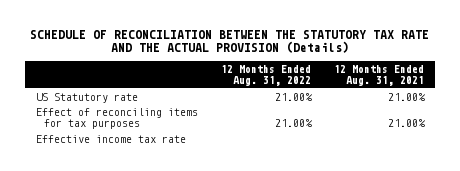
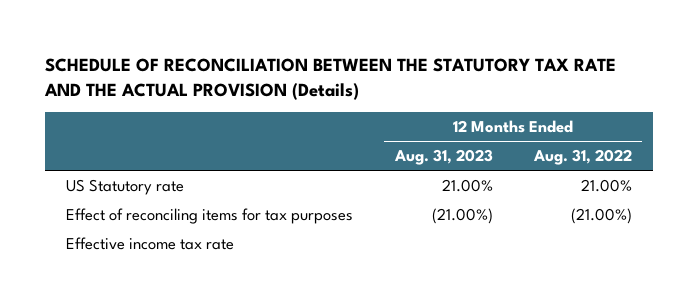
- | 12 Months Ended Aug. 31, 2022 | 12 Months Ended Aug. 31, 2021
+ | 12 Months Ended Aug. 31, 2023 | 12 Months Ended Aug. 31, 2022
- Effect of reconciling items for tax purposes | 21.00% | 21.00%
+ Effect of reconciling items for tax purposes | (21.00%) | (21.00%)

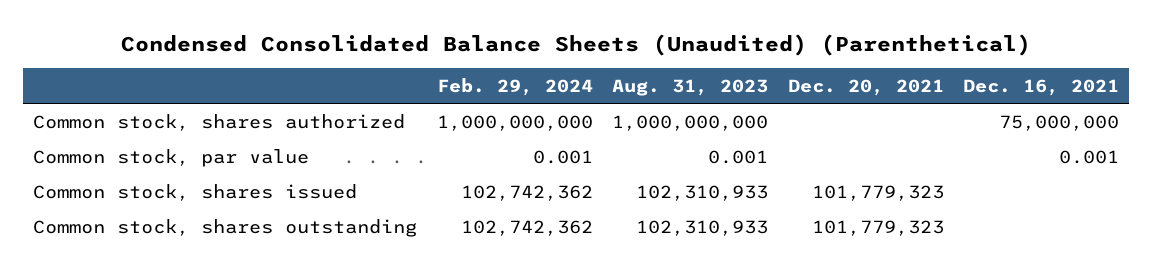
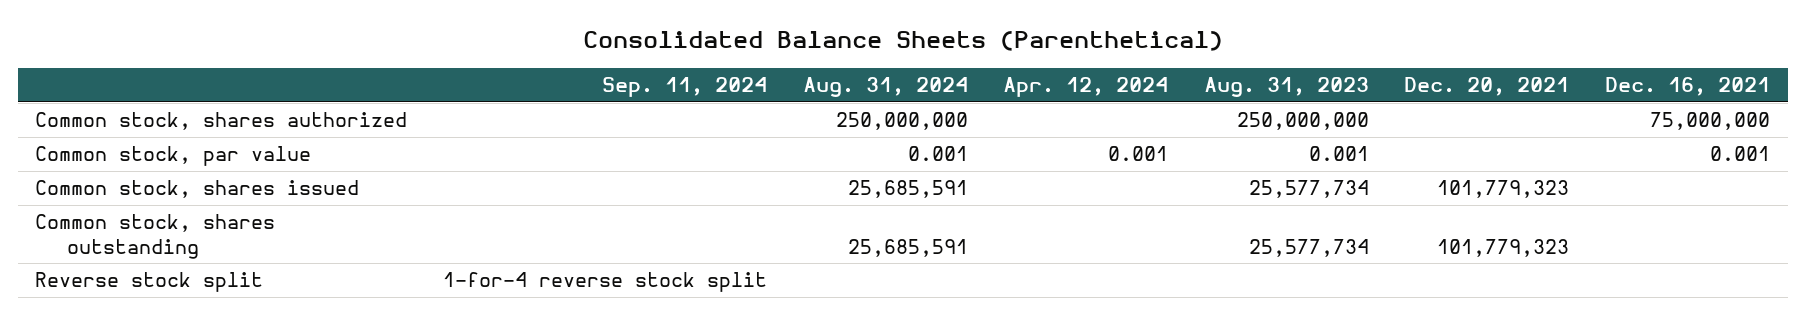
- Condensed Consolidated Balance Sheets (Unaudited) (Parenthetical)
+ Consolidated Balance Sheets (Parenthetical)
- | Feb. 29, 2024 | Aug. 31, 2023 | Dec. 20, 2021 | Dec. 16, 2021
+ | Sep. 11, 2024 | Aug. 31, 2024 | Apr. 12, 2024 | Aug. 31, 2023 | Dec. 20, 2021 | Dec. 16, 2021
- Common stock, shares authorized | 1,000,000,000 | 1,000,000,000 | | 75,000,000
+ Common stock, shares authorized | | 250,000,000 | | 250,000,000 | | 75,000,000
- Common stock, shares issued | 102,742,362 | 102,310,933 | 101,779,323 |
- Common stock, shares outstanding | 102,742,362 | 102,310,933 | 101,779,323 |
+ Common stock, shares issued | | 25,685,591 | | 25,577,734 | 101,779,323 |
+ Common stock, shares outstanding | | 25,685,591 | | 25,577,734 | 101,779,323 |
+ Reverse stock split | 1-for-4 reverse stock split | | | | |

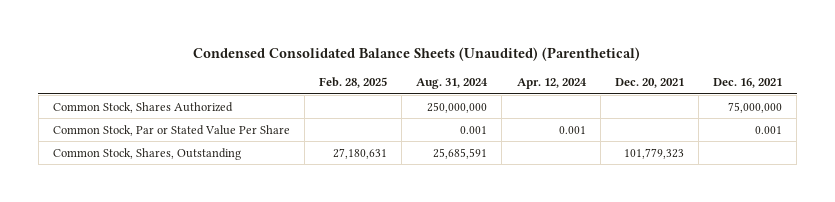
- Consolidated Balance Sheets (Parenthetical)
+ Condensed Consolidated Balance Sheets (Unaudited) (Parenthetical)
- | Sep. 11, 2024 | Aug. 31, 2024 | Apr. 12, 2024 | Aug. 31, 2023 | Dec. 20, 2021 | Dec. 16, 2021
+ | Feb. 28, 2025 | Aug. 31, 2024 | Apr. 12, 2024 | Dec. 20, 2021 | Dec. 16, 2021
- Common stock, shares authorized | | 250,000,000 | | 250,000,000 | | 75,000,000
- Common stock, par value | | 0.001 | 0.001 | 0.001 | | 0.001
- Common stock, shares issued | | 25,685,591 | | 25,577,734 | 101,779,323 |
- Common stock, shares outstanding | | 25,685,591 | | 25,577,734 | 101,779,323 |
- Reverse stock split | 1-for-4 reverse stock split | | | | |
+ Common Stock, Shares Authorized | | 250,000,000 | | | 75,000,000
+ Common Stock, Par or Stated Value Per Share | | 0.001 | 0.001 | | 0.001
+ Common Stock, Shares, Outstanding | 27,180,631 | 25,685,591 | | 101,779,323 |

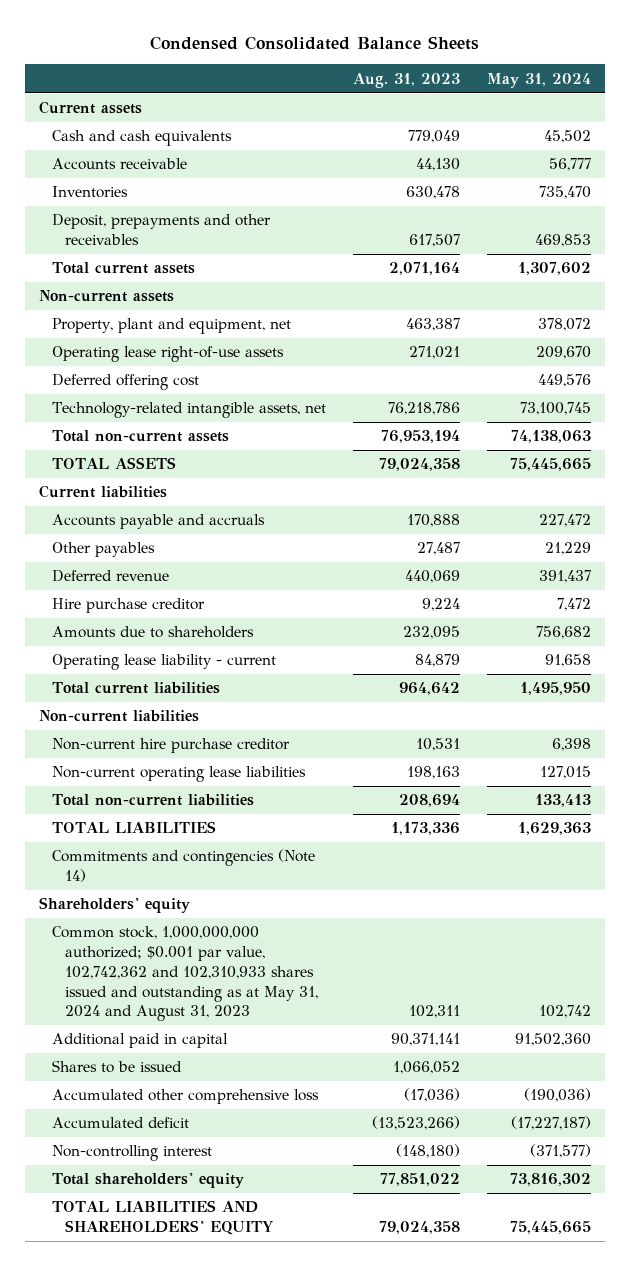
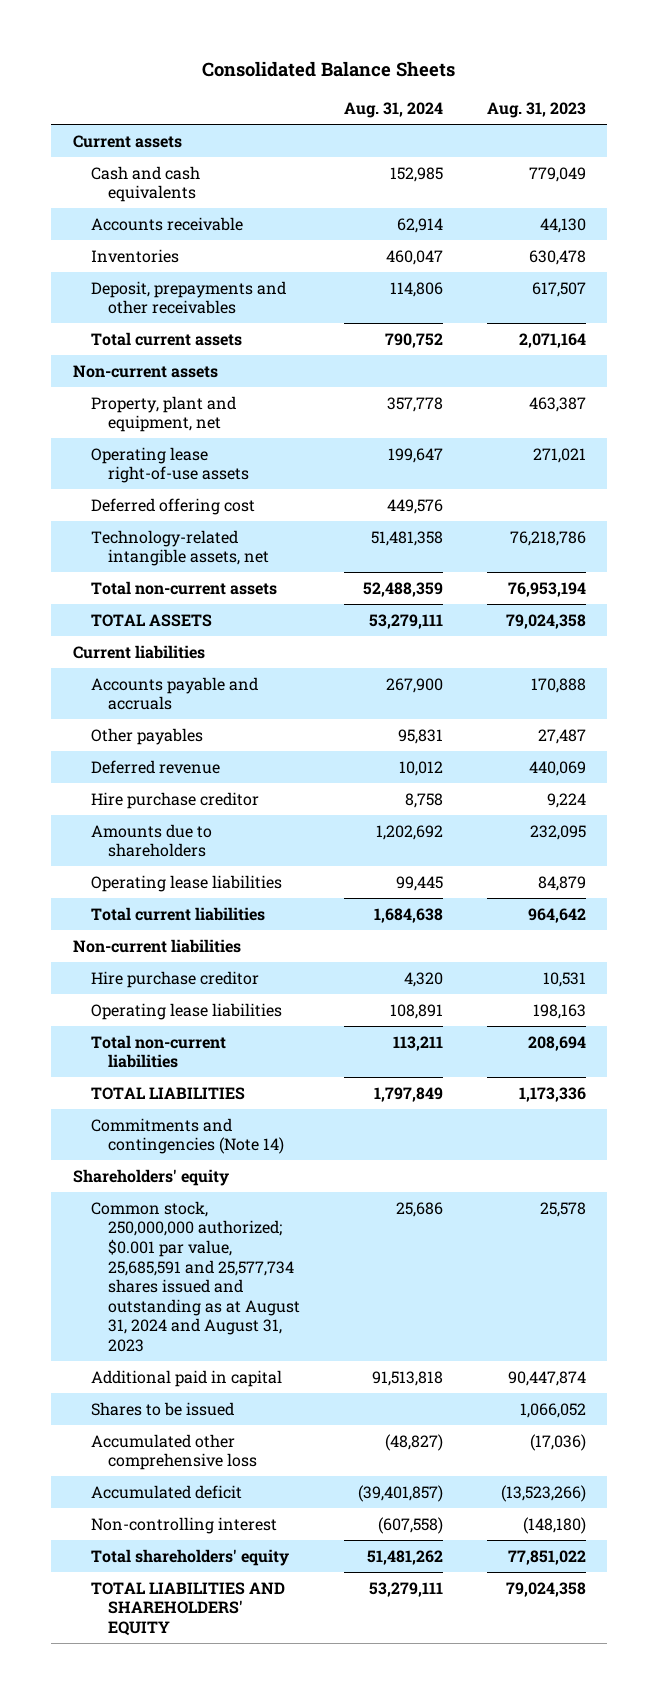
- Condensed Consolidated Balance Sheets
+ Consolidated Balance Sheets
- | Aug. 31, 2023 | May 31, 2024
+ | Aug. 31, 2024 | Aug. 31, 2023
- Operating lease liability - current | 84,879 | 91,658
+ Operating lease liabilities | 99,445 | 84,879
- Non-current hire purchase creditor | 10,531 | 6,398
- Non-current operating lease liabilities | 198,163 | 127,015
+ Hire purchase creditor | 4,320 | 10,531
+ Operating lease liabilities | 108,891 | 198,163
- Common stock, 1,000,000,000 authorized; $0.001 par value, 102,742,362 and 102,310,933 shares issued and outstanding as at May 31, 2024 and August 31, 2023 | 102,311 | 102,742
- Additional paid in capital | 90,371,141 | 91,502,360
+ Common stock, 250,000,000 authorized; $0.001 par value, 25,685,591 and 25,577,734 shares issued and outstanding as at August 31, 2024 and August 31, 2023 | 25,686 | 25,578
+ Additional paid in capital | 91,513,818 | 90,447,874

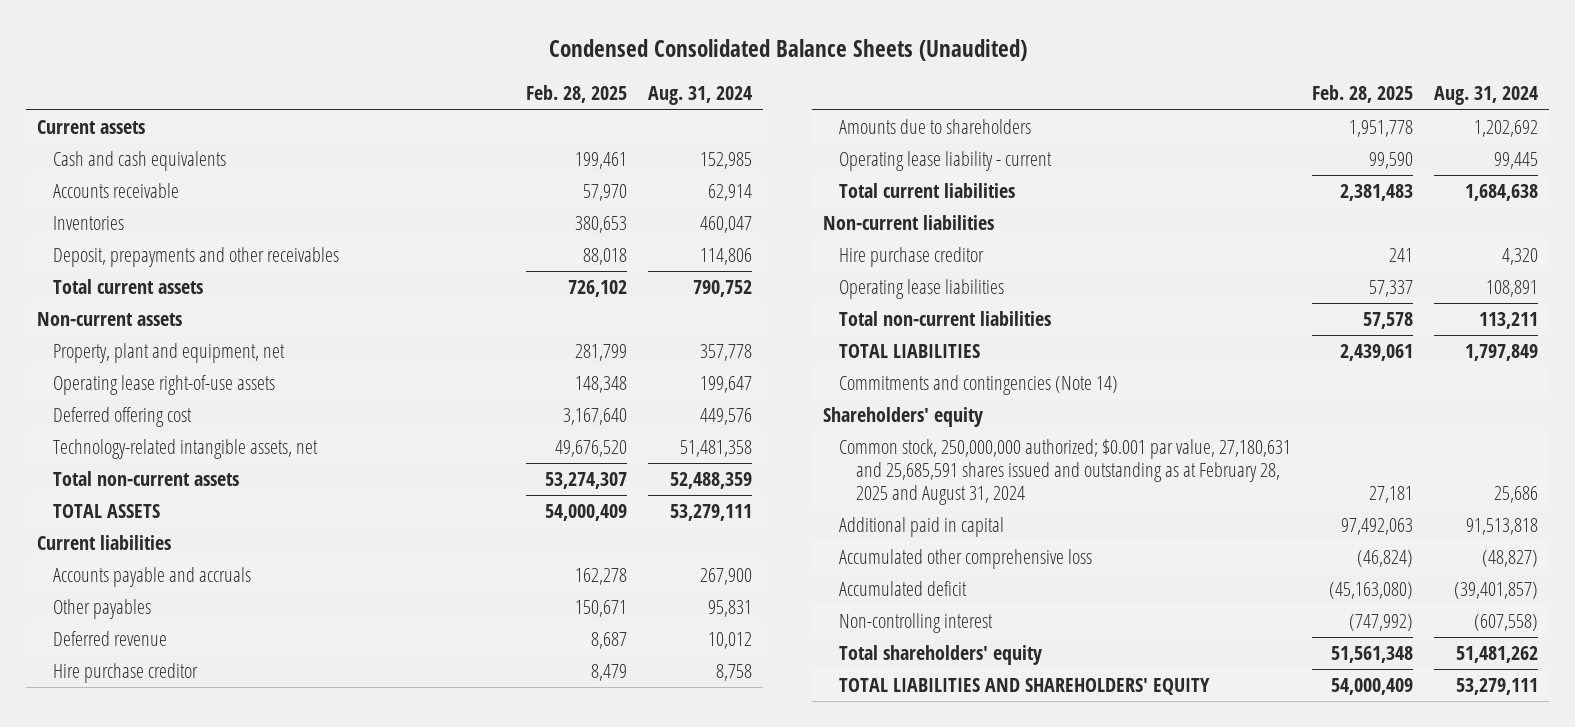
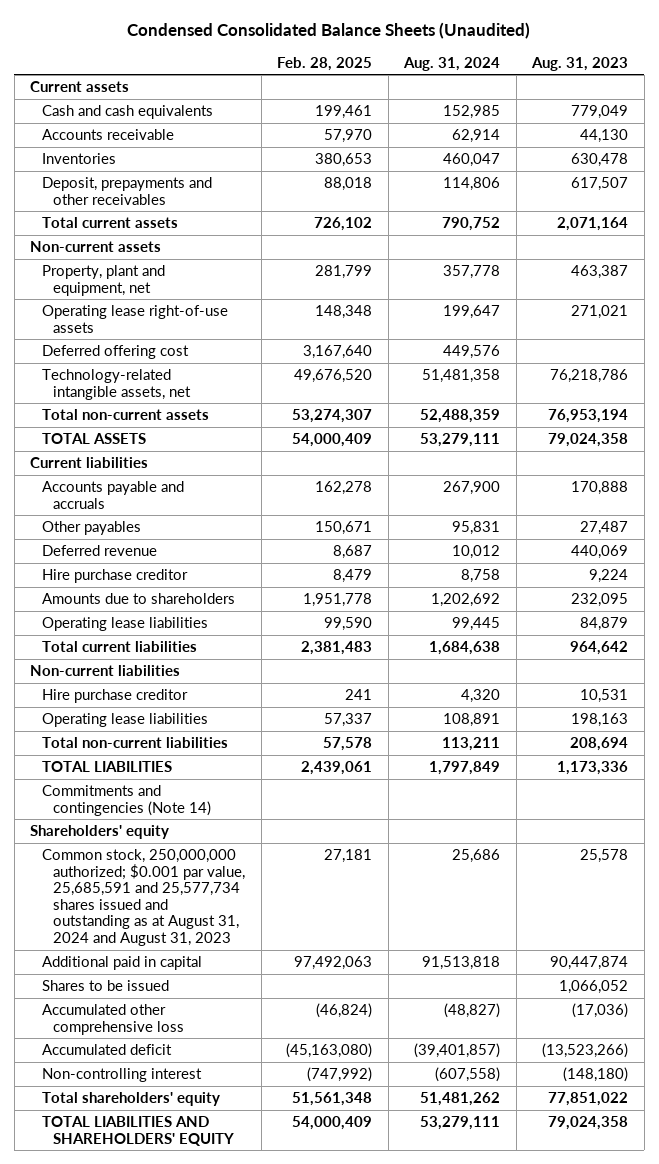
- | Feb. 28, 2025 | Aug. 31, 2024
+ | Feb. 28, 2025 | Aug. 31, 2024 | Aug. 31, 2023
- Operating lease liability - current | 99,590 | 99,445
+ Operating lease liabilities | 99,590 | 99,445 | 84,879
- Common stock, 250,000,000 authorized; $0.001 par value, 27,180,631 and 25,685,591 shares issued and outstanding as at February 28, 2025 and August 31, 2024 | 27,181 | 25,686
+ Common stock, 250,000,000 authorized; $0.001 par value, 25,685,591 and 25,577,734 shares issued and outstanding as at August 31, 2024 and August 31, 2023 | 27,181 | 25,686 | 25,578
+ Shares to be issued | | | 1,066,052

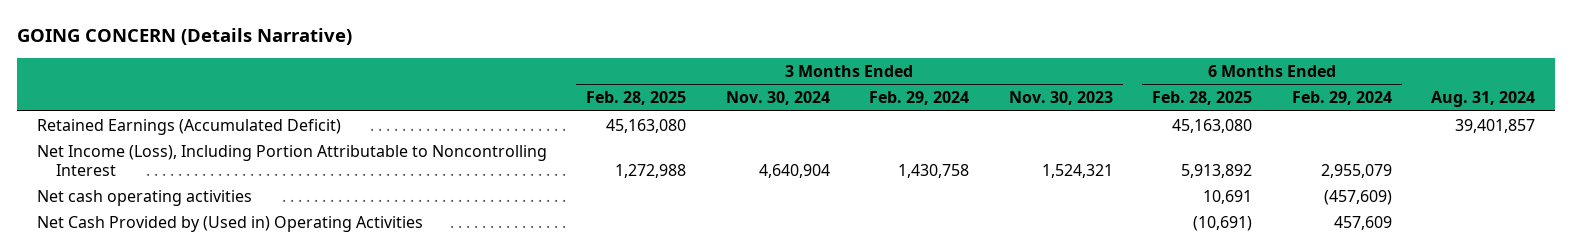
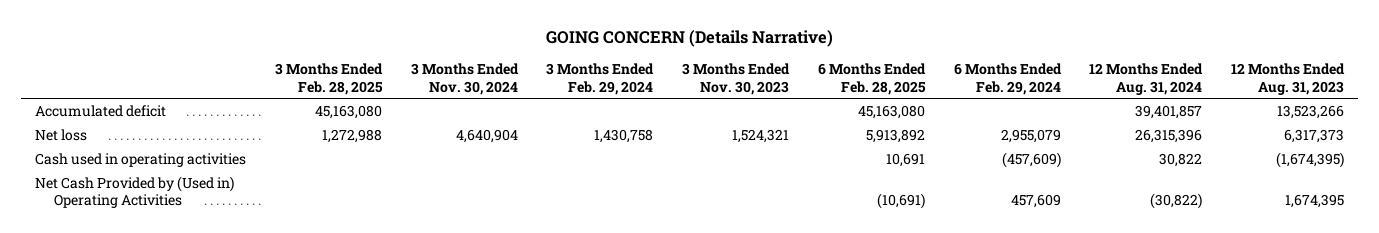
- | 3 Months Ended Feb. 28, 2025 | 3 Months Ended Nov. 30, 2024 | 3 Months Ended Feb. 29, 2024 | 3 Months Ended Nov. 30, 2023 | 6 Months Ended Feb. 28, 2025 | 6 Months Ended Feb. 29, 2024 | Aug. 31, 2024
+ | 3 Months Ended Feb. 28, 2025 | 3 Months Ended Nov. 30, 2024 | 3 Months Ended Feb. 29, 2024 | 3 Months Ended Nov. 30, 2023 | 6 Months Ended Feb. 28, 2025 | 6 Months Ended Feb. 29, 2024 | 12 Months Ended Aug. 31, 2024 | 12 Months Ended Aug. 31, 2023
- Retained Earnings (Accumulated Deficit) | 45,163,080 | | | | 45,163,080 | | 39,401,857
- Net Income (Loss), Including Portion Attributable to Noncontrolling Interest | 1,272,988 | 4,640,904 | 1,430,758 | 1,524,321 | 5,913,892 | 2,955,079 |
- Net cash operating activities | | | | | 10,691 | (457,609) |
+ Accumulated deficit | 45,163,080 | | | | 45,163,080 | | 39,401,857 | 13,523,266
+ Net loss | 1,272,988 | 4,640,904 | 1,430,758 | 1,524,321 | 5,913,892 | 2,955,079 | 26,315,396 | 6,317,373
+ Cash used in operating activities | | | | | 10,691 | (457,609) | 30,822 | (1,674,395)

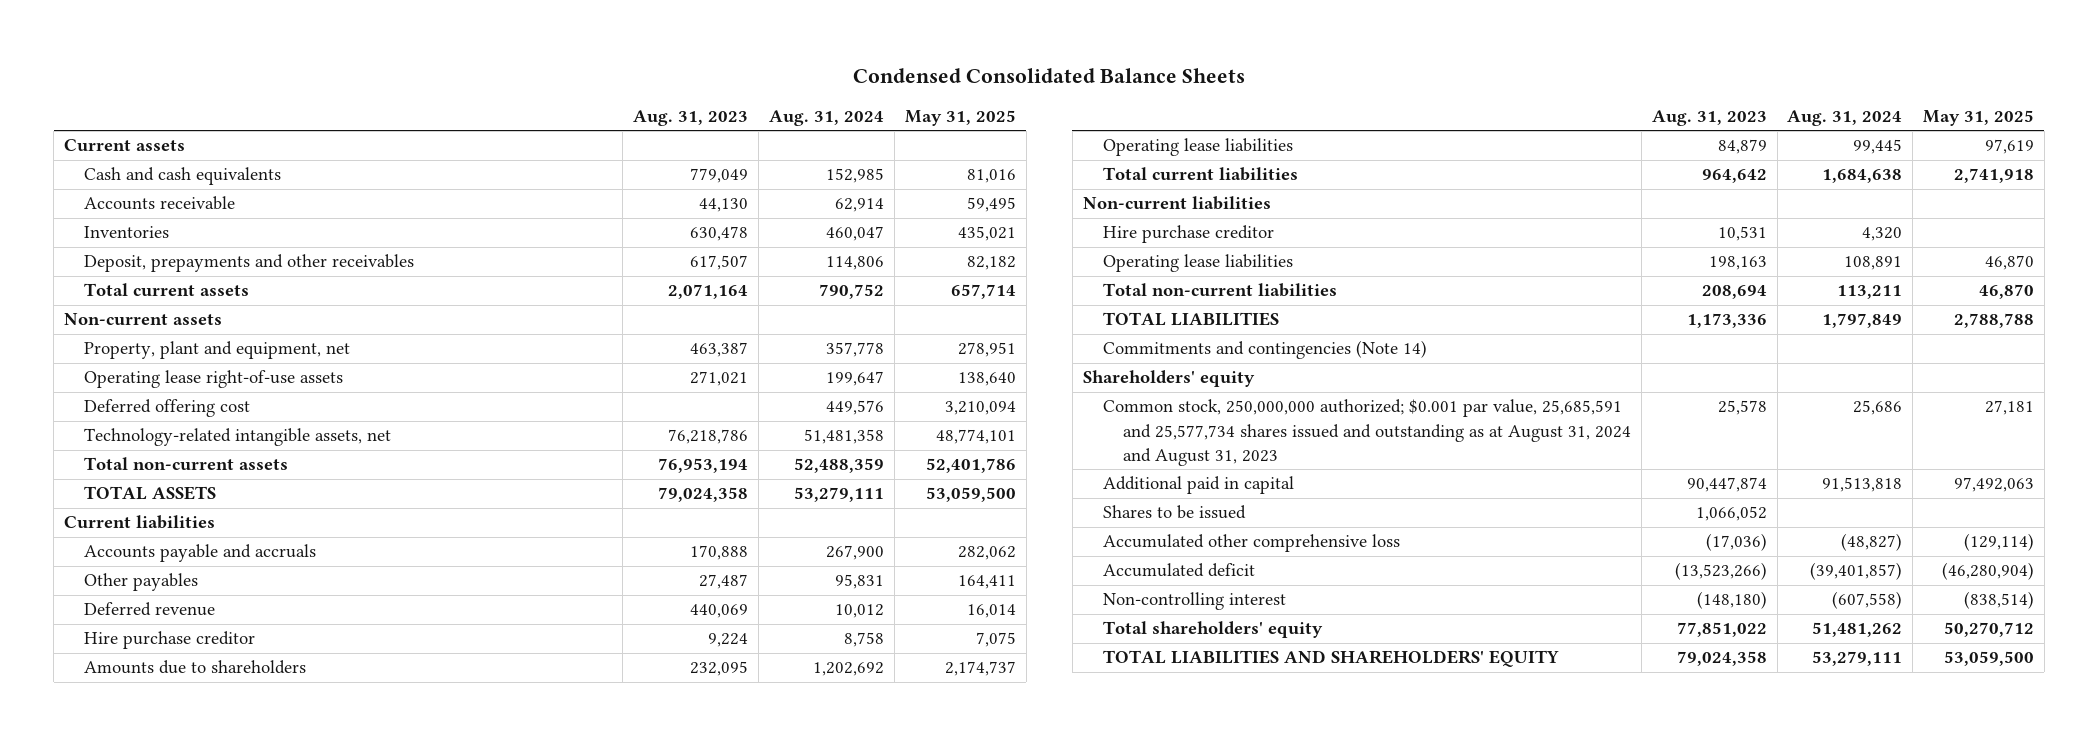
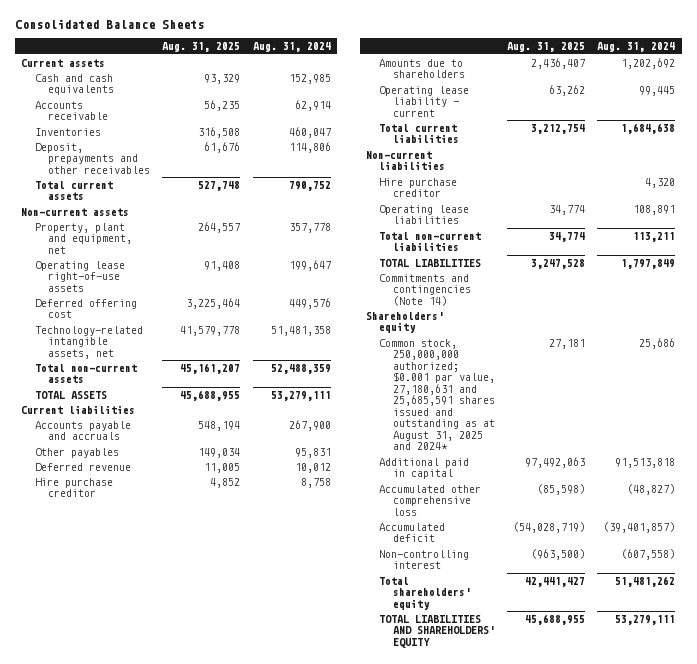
- Condensed Consolidated Balance Sheets
+ Consolidated Balance Sheets
- | Aug. 31, 2023 | Aug. 31, 2024 | May 31, 2025
+ | Aug. 31, 2025 | Aug. 31, 2024
- Operating lease liabilities | 84,879 | 99,445 | 97,619
+ Operating lease liability - current | 63,262 | 99,445
- Common stock, 250,000,000 authorized; $0.001 par value, 25,685,591 and 25,577,734 shares issued and outstanding as at August 31, 2024 and August 31, 2023 | 25,578 | 25,686 | 27,181
+ Common stock, 250,000,000 authorized; $0.001 par value, 27,180,631 and 25,685,591 shares issued and outstanding as at August 31, 2025 and 2024* | 27,181 | 25,686
- Shares to be issued | 1,066,052 | |

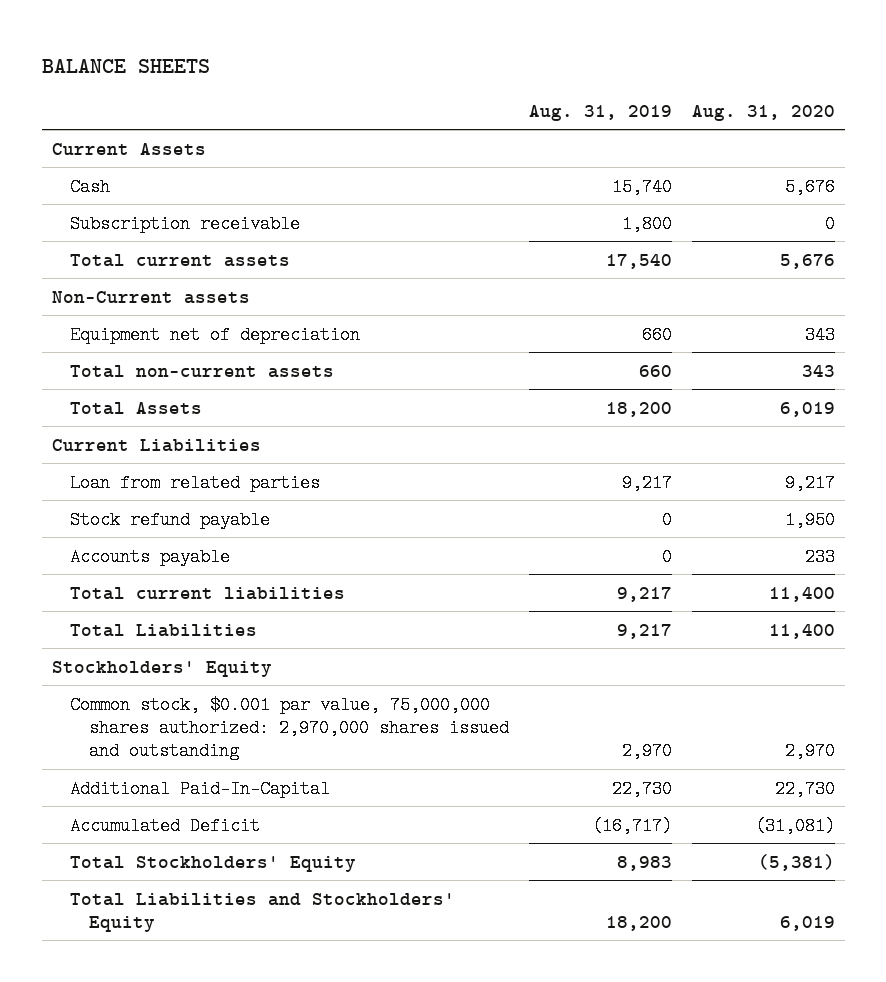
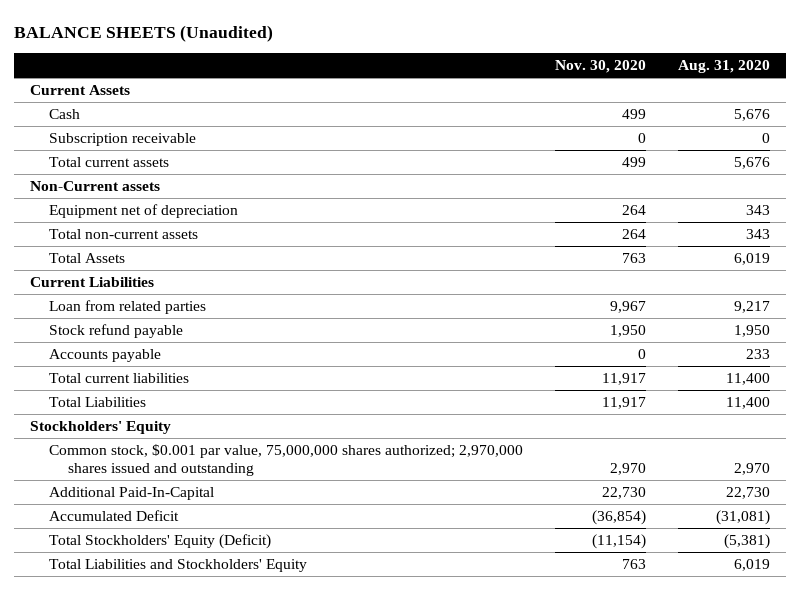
- BALANCE SHEETS
+ BALANCE SHEETS (Unaudited)
- | Aug. 31, 2019 | Aug. 31, 2020
+ | Nov. 30, 2020 | Aug. 31, 2020
- Common stock, $0.001 par value, 75,000,000 shares authorized: 2,970,000 shares issued and outstanding | 2,970 | 2,970
+ Common stock, $0.001 par value, 75,000,000 shares authorized; 2,970,000 shares issued and outstanding | 2,970 | 2,970
- Total Stockholders' Equity | 8,983 | (5,381)
+ Total Stockholders' Equity (Deficit) | (11,154) | (5,381)

